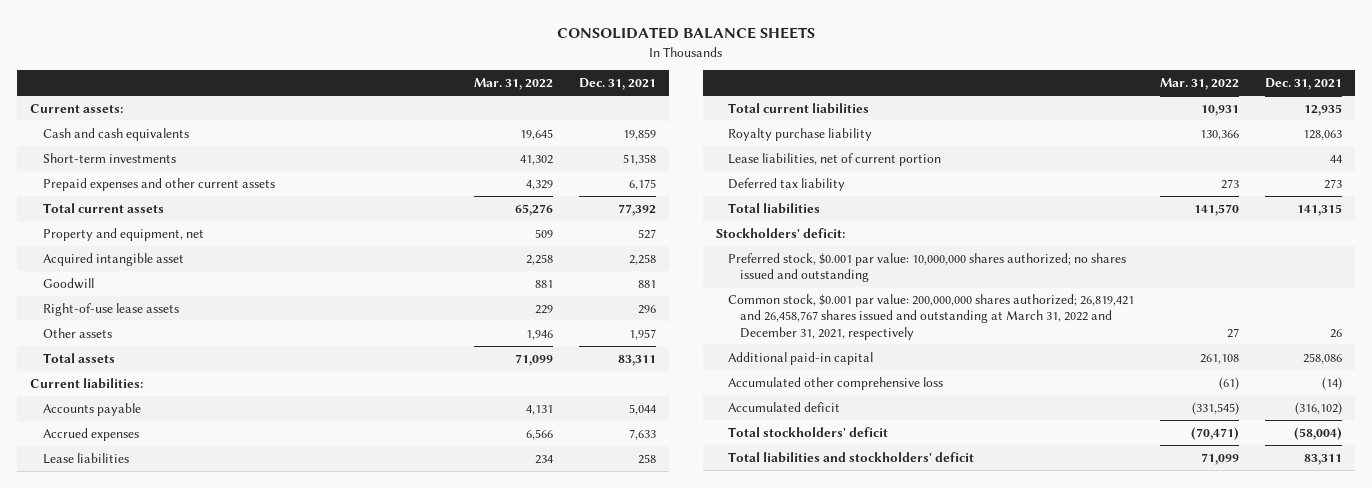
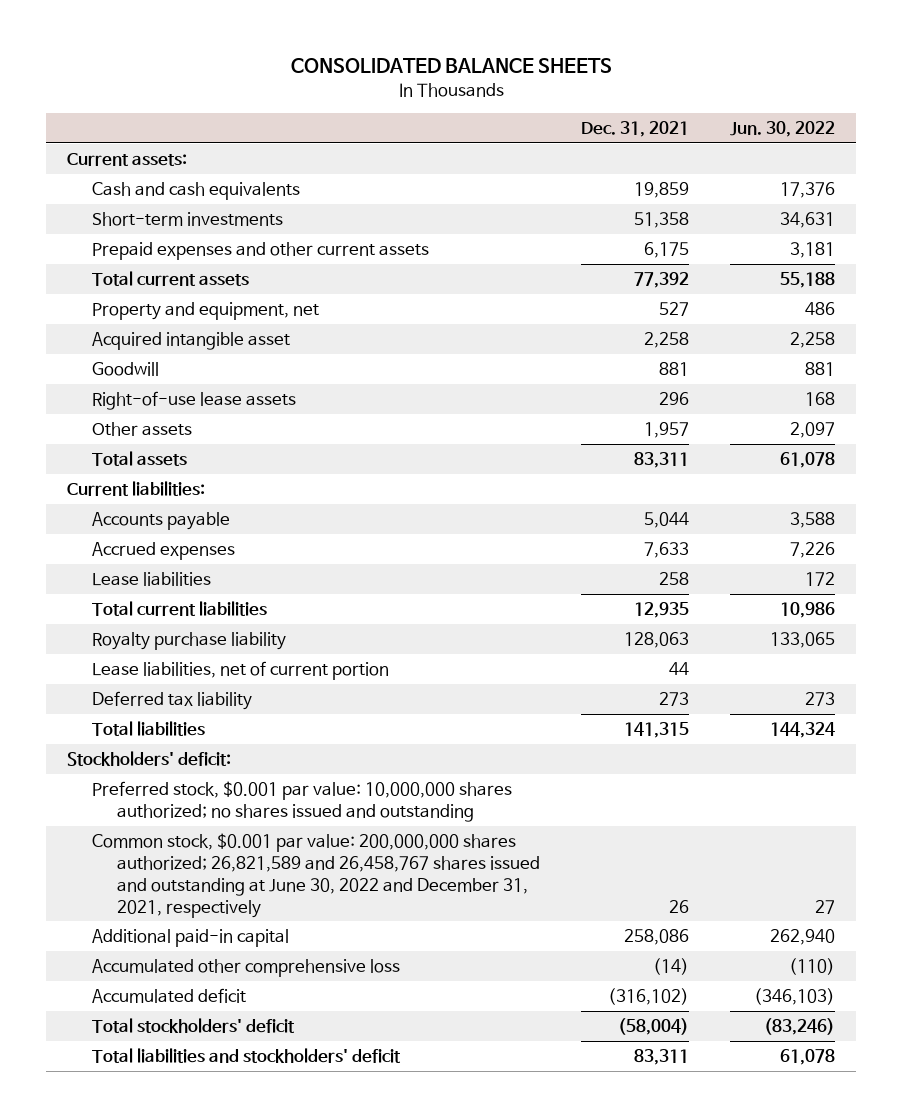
- | Mar. 31, 2022 | Dec. 31, 2021
+ | Dec. 31, 2021 | Jun. 30, 2022
- Common stock, $0.001 par value: 200,000,000 shares authorized; 26,819,421 and 26,458,767 shares issued and outstanding at March 31, 2022 and December 31, 2021, respectively | 27 | 26
+ Common stock, $0.001 par value: 200,000,000 shares authorized; 26,821,589 and 26,458,767 shares issued and outstanding at June 30, 2022 and December 31, 2021, respectively | 26 | 27

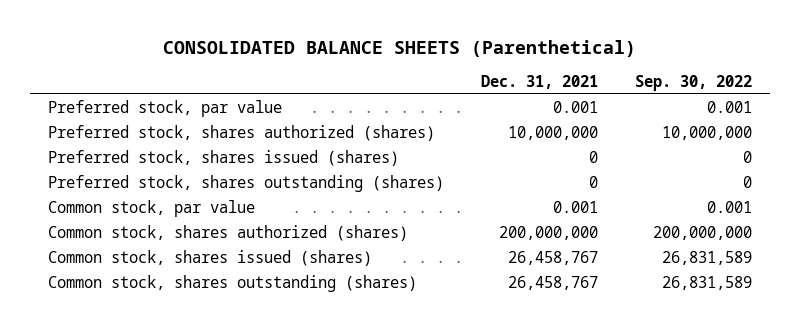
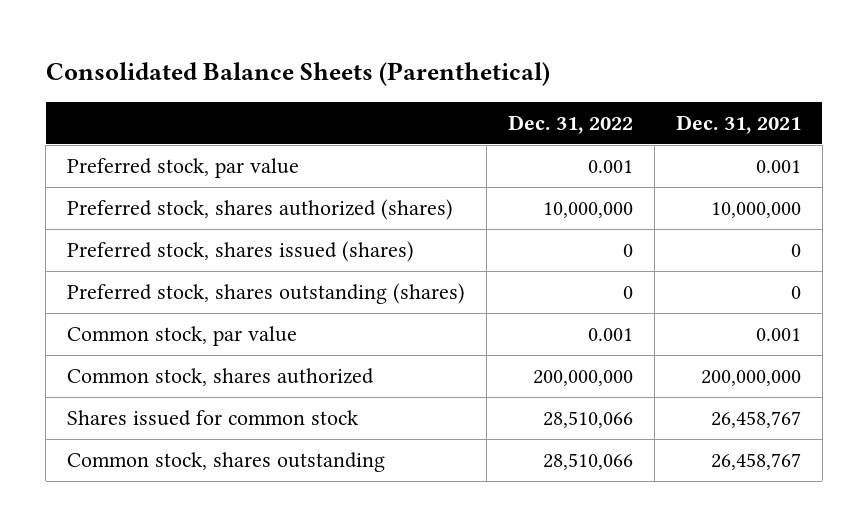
- CONSOLIDATED BALANCE SHEETS (Parenthetical)
+ Consolidated Balance Sheets (Parenthetical)
- | Dec. 31, 2021 | Sep. 30, 2022
+ | Dec. 31, 2022 | Dec. 31, 2021
- Common stock, shares authorized (shares) | 200,000,000 | 200,000,000
- Common stock, shares issued (shares) | 26,458,767 | 26,831,589
- Common stock, shares outstanding (shares) | 26,458,767 | 26,831,589
+ Common stock, shares authorized | 200,000,000 | 200,000,000
+ Shares issued for common stock | 28,510,066 | 26,458,767
+ Common stock, shares outstanding | 28,510,066 | 26,458,767

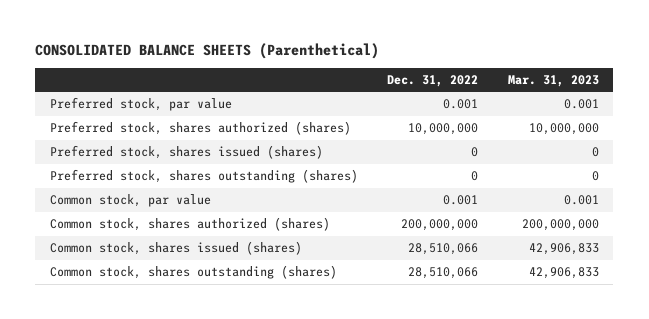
- Consolidated Balance Sheets (Parenthetical)
+ CONSOLIDATED BALANCE SHEETS (Parenthetical)
- | Dec. 31, 2022 | Dec. 31, 2021
+ | Dec. 31, 2022 | Mar. 31, 2023
- Common stock, shares authorized | 200,000,000 | 200,000,000
- Shares issued for common stock | 28,510,066 | 26,458,767
- Common stock, shares outstanding | 28,510,066 | 26,458,767
+ Common stock, shares authorized (shares) | 200,000,000 | 200,000,000
+ Common stock, shares issued (shares) | 28,510,066 | 42,906,833
+ Common stock, shares outstanding (shares) | 28,510,066 | 42,906,833

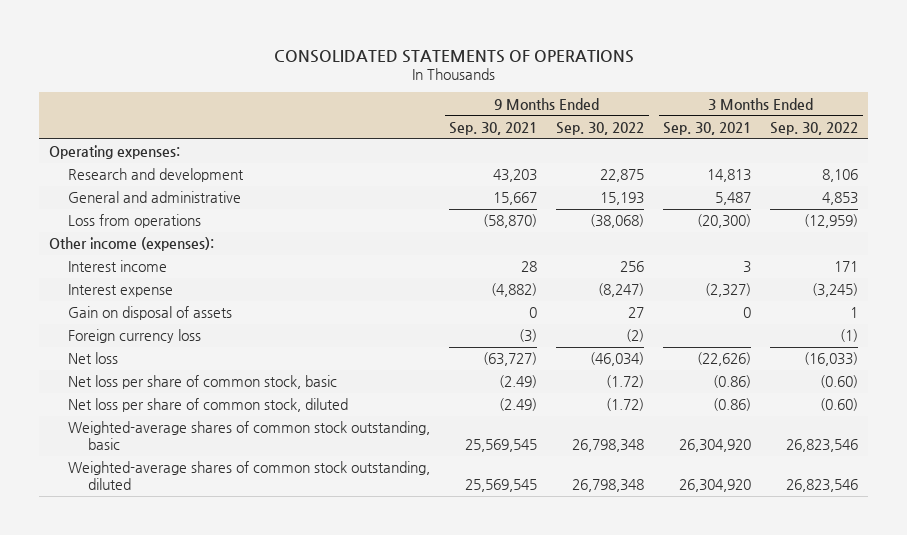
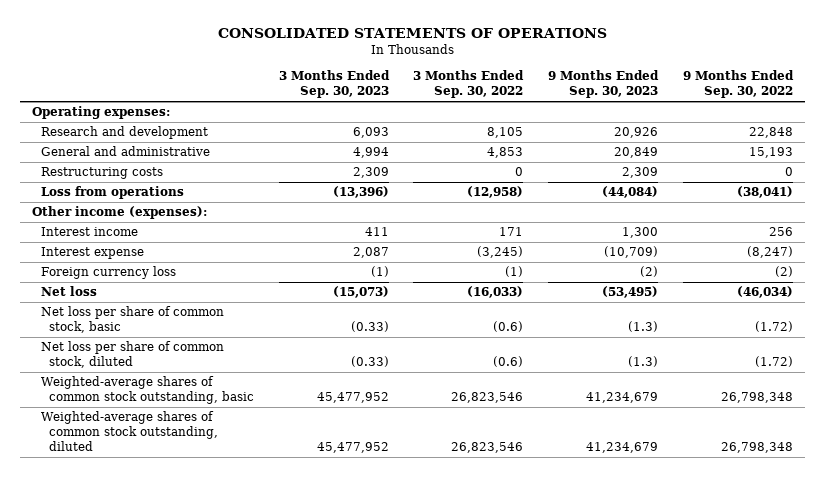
- | 9 Months Ended Sep. 30, 2021 | 9 Months Ended Sep. 30, 2022 | 3 Months Ended Sep. 30, 2021 | 3 Months Ended Sep. 30, 2022
+ | 3 Months Ended Sep. 30, 2023 | 3 Months Ended Sep. 30, 2022 | 9 Months Ended Sep. 30, 2023 | 9 Months Ended Sep. 30, 2022
- Research and development | 43,203 | 22,875 | 14,813 | 8,106
+ Research and development | 6,093 | 8,105 | 20,926 | 22,848
- Loss from operations | (58,870) | (38,068) | (20,300) | (12,959)
+ Restructuring costs | 2,309 | 0 | 2,309 | 0
+ Loss from operations | (13,396) | (12,958) | (44,084) | (38,041)
- Gain on disposal of assets | 0 | 27 | 0 | 1
- Net loss per share of common stock, basic | (2.49) | (1.72) | (0.86) | (0.60)
- Net loss per share of common stock, diluted | (2.49) | (1.72) | (0.86) | (0.60)
+ Net loss per share of common stock, basic | (0.33) | (0.6) | (1.3) | (1.72)
+ Net loss per share of common stock, diluted | (0.33) | (0.6) | (1.3) | (1.72)

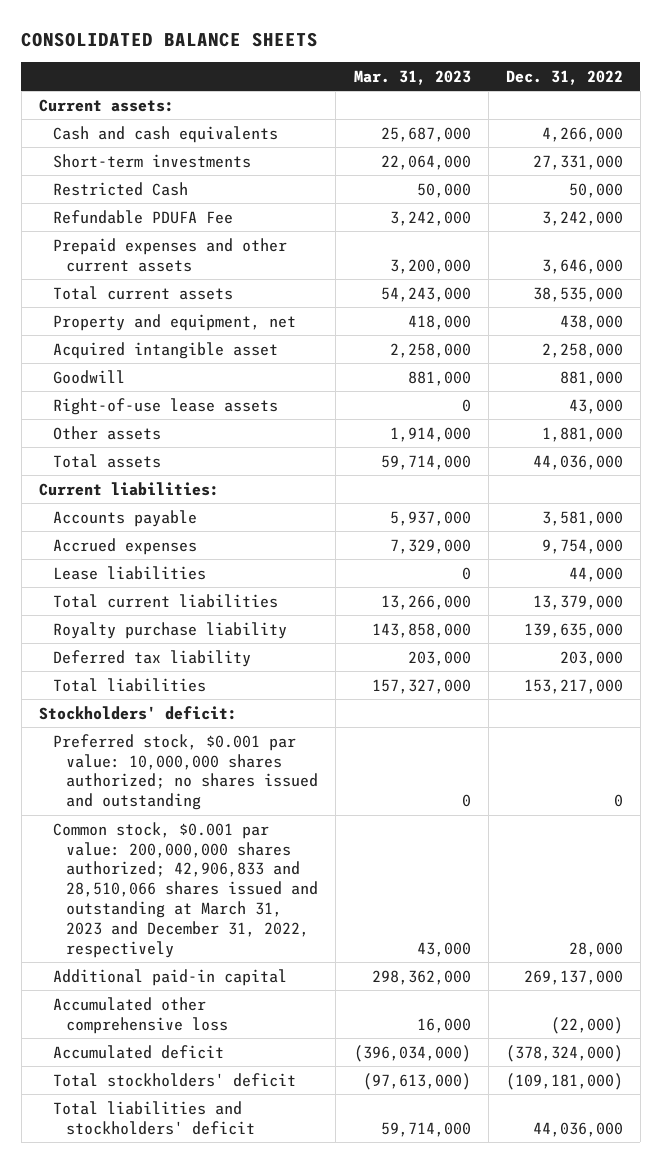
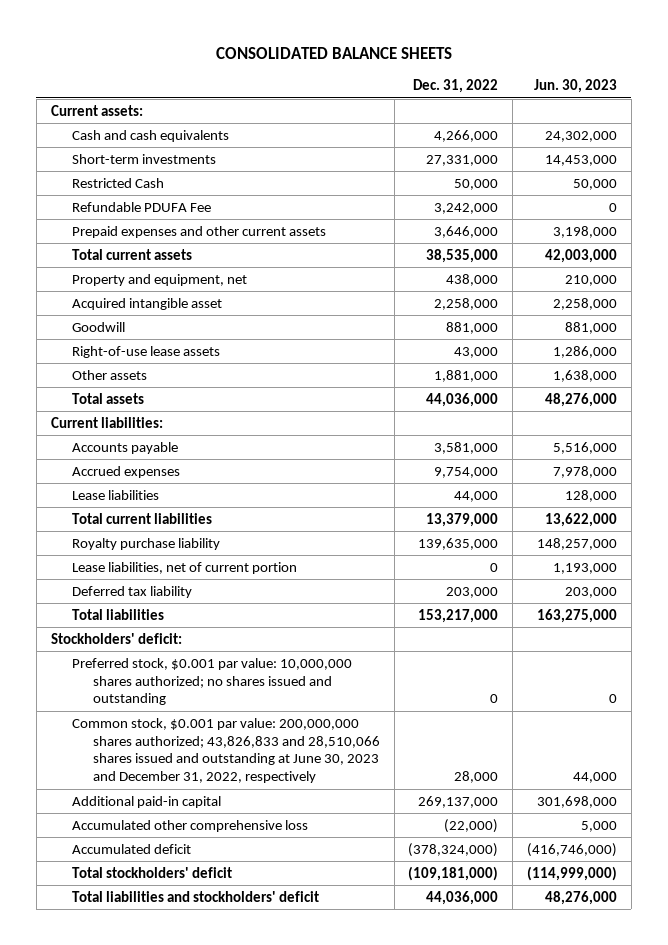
- | Mar. 31, 2023 | Dec. 31, 2022
+ | Dec. 31, 2022 | Jun. 30, 2023
+ Lease liabilities, net of current portion | 0 | 1,193,000
- Common stock, $0.001 par value: 200,000,000 shares authorized; 42,906,833 and 28,510,066 shares issued and outstanding at March 31, 2023 and December 31, 2022, respectively | 43,000 | 28,000
+ Common stock, $0.001 par value: 200,000,000 shares authorized; 43,826,833 and 28,510,066 shares issued and outstanding at June 30, 2023 and December 31, 2022, respectively | 28,000 | 44,000

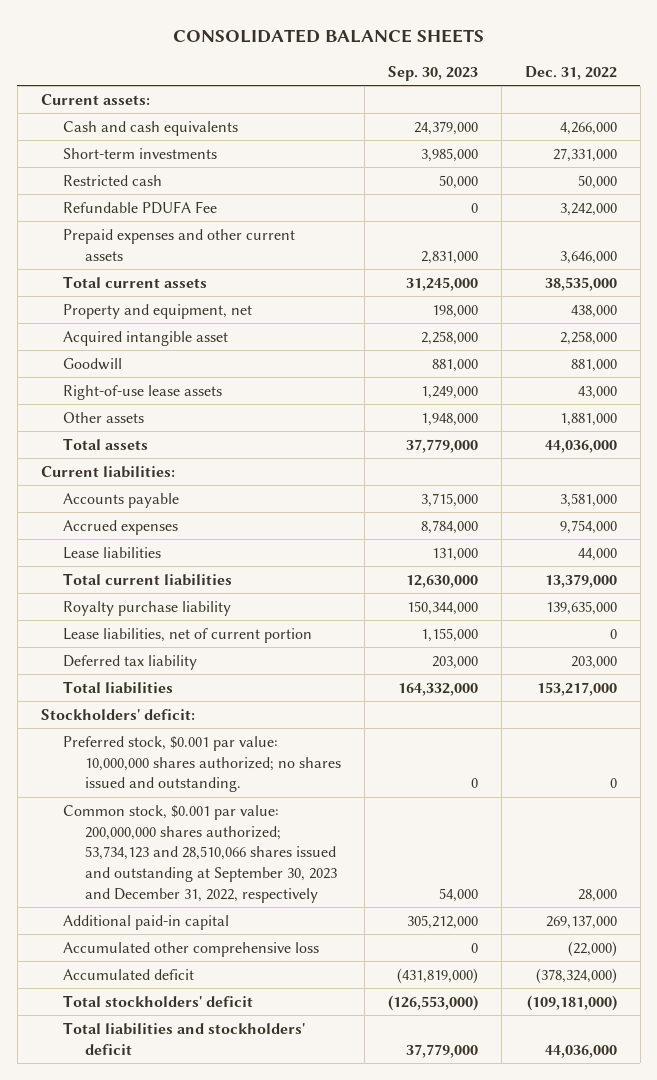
- | Dec. 31, 2022 | Jun. 30, 2023
+ | Sep. 30, 2023 | Dec. 31, 2022
- Restricted Cash | 50,000 | 50,000
+ Restricted cash | 50,000 | 50,000
- Preferred stock, $0.001 par value: 10,000,000 shares authorized; no shares issued and outstanding | 0 | 0
- Common stock, $0.001 par value: 200,000,000 shares authorized; 43,826,833 and 28,510,066 shares issued and outstanding at June 30, 2023 and December 31, 2022, respectively | 28,000 | 44,000
+ Preferred stock, $0.001 par value: 10,000,000 shares authorized; no shares issued and outstanding. | 0 | 0
+ Common stock, $0.001 par value: 200,000,000 shares authorized; 53,734,123 and 28,510,066 shares issued and outstanding at September 30, 2023 and December 31, 2022, respectively | 54,000 | 28,000

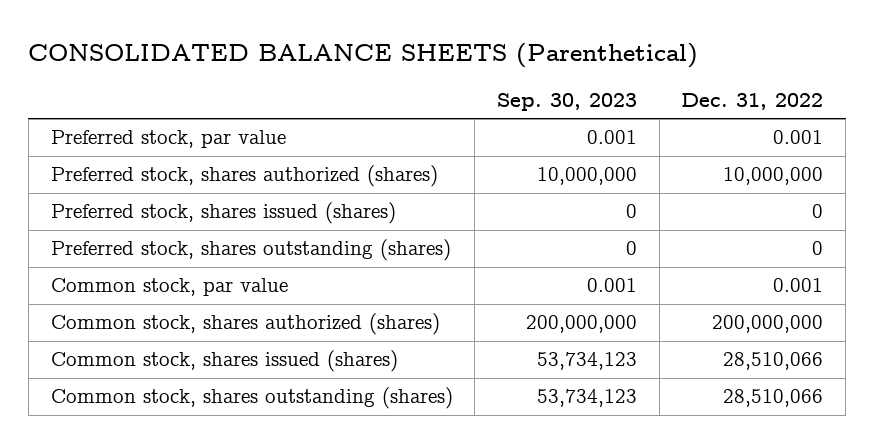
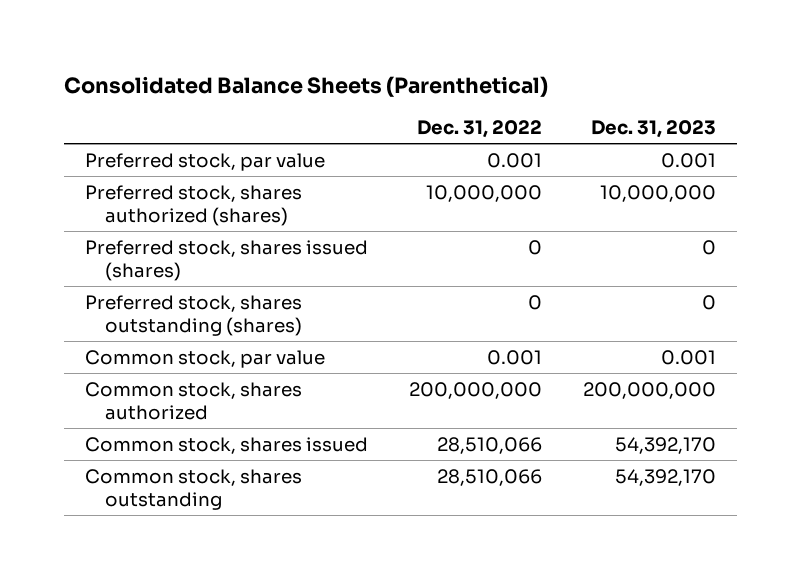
- CONSOLIDATED BALANCE SHEETS (Parenthetical)
+ Consolidated Balance Sheets (Parenthetical)
- | Sep. 30, 2023 | Dec. 31, 2022
+ | Dec. 31, 2022 | Dec. 31, 2023
- Common stock, shares authorized (shares) | 200,000,000 | 200,000,000
- Common stock, shares issued (shares) | 53,734,123 | 28,510,066
- Common stock, shares outstanding (shares) | 53,734,123 | 28,510,066
+ Common stock, shares authorized | 200,000,000 | 200,000,000
+ Common stock, shares issued | 28,510,066 | 54,392,170
+ Common stock, shares outstanding | 28,510,066 | 54,392,170

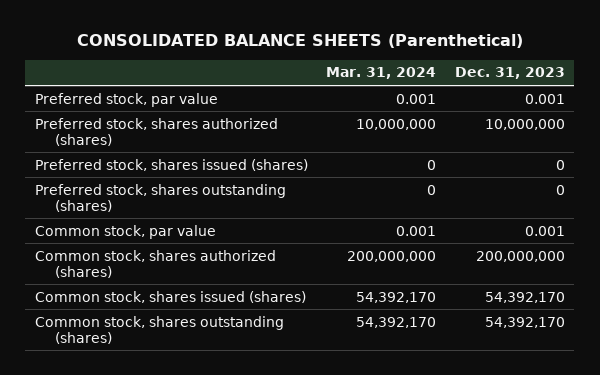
- Consolidated Balance Sheets (Parenthetical)
+ CONSOLIDATED BALANCE SHEETS (Parenthetical)
- | Dec. 31, 2022 | Dec. 31, 2023
+ | Mar. 31, 2024 | Dec. 31, 2023
- Common stock, shares authorized | 200,000,000 | 200,000,000
- Common stock, shares issued | 28,510,066 | 54,392,170
- Common stock, shares outstanding | 28,510,066 | 54,392,170
+ Common stock, shares authorized (shares) | 200,000,000 | 200,000,000
+ Common stock, shares issued (shares) | 54,392,170 | 54,392,170
+ Common stock, shares outstanding (shares) | 54,392,170 | 54,392,170

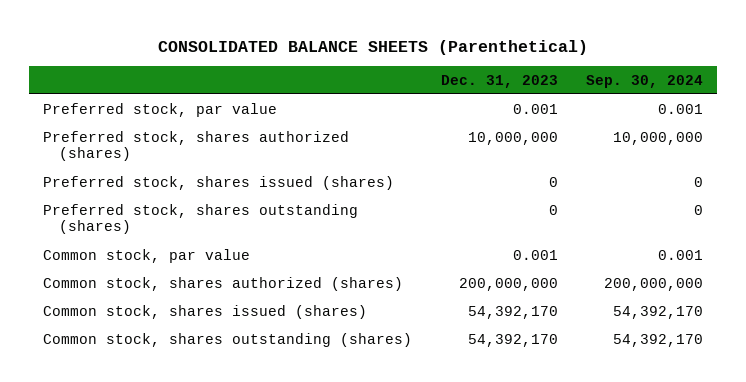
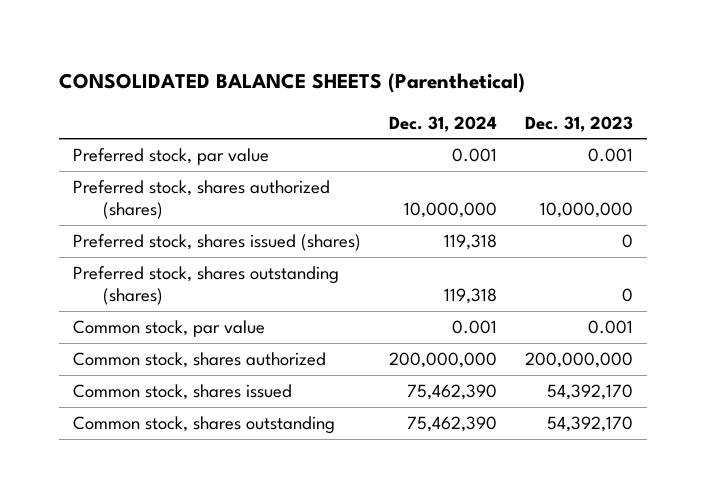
- | Dec. 31, 2023 | Sep. 30, 2024
+ | Dec. 31, 2024 | Dec. 31, 2023
- Common stock, shares authorized (shares) | 200,000,000 | 200,000,000
- Common stock, shares issued (shares) | 54,392,170 | 54,392,170
- Common stock, shares outstanding (shares) | 54,392,170 | 54,392,170
+ Common stock, shares authorized | 200,000,000 | 200,000,000
+ Common stock, shares issued | 75,462,390 | 54,392,170
+ Common stock, shares outstanding | 75,462,390 | 54,392,170

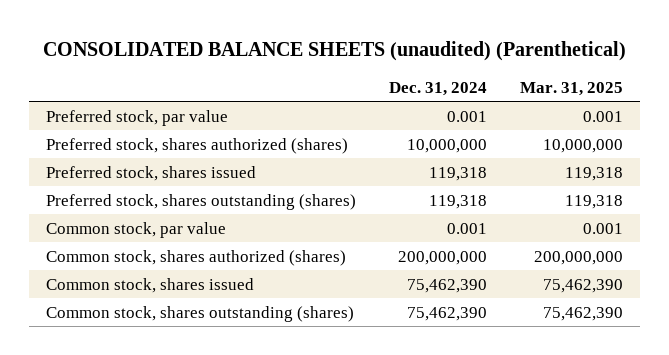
- CONSOLIDATED BALANCE SHEETS (Parenthetical)
+ CONSOLIDATED BALANCE SHEETS (unaudited) (Parenthetical)
- | Dec. 31, 2024 | Dec. 31, 2023
+ | Dec. 31, 2024 | Mar. 31, 2025
- Preferred stock, shares issued (shares) | 119,318 | 0
+ Preferred stock, shares issued | 119,318 | 119,318
- Common stock, shares authorized | 200,000,000 | 200,000,000
+ Common stock, shares authorized (shares) | 200,000,000 | 200,000,000
- Common stock, shares outstanding | 75,462,390 | 54,392,170
+ Common stock, shares outstanding (shares) | 75,462,390 | 75,462,390

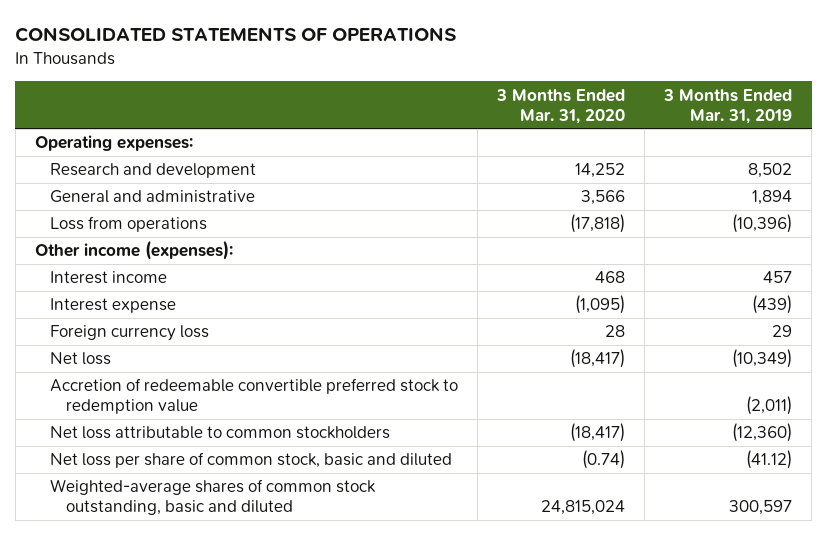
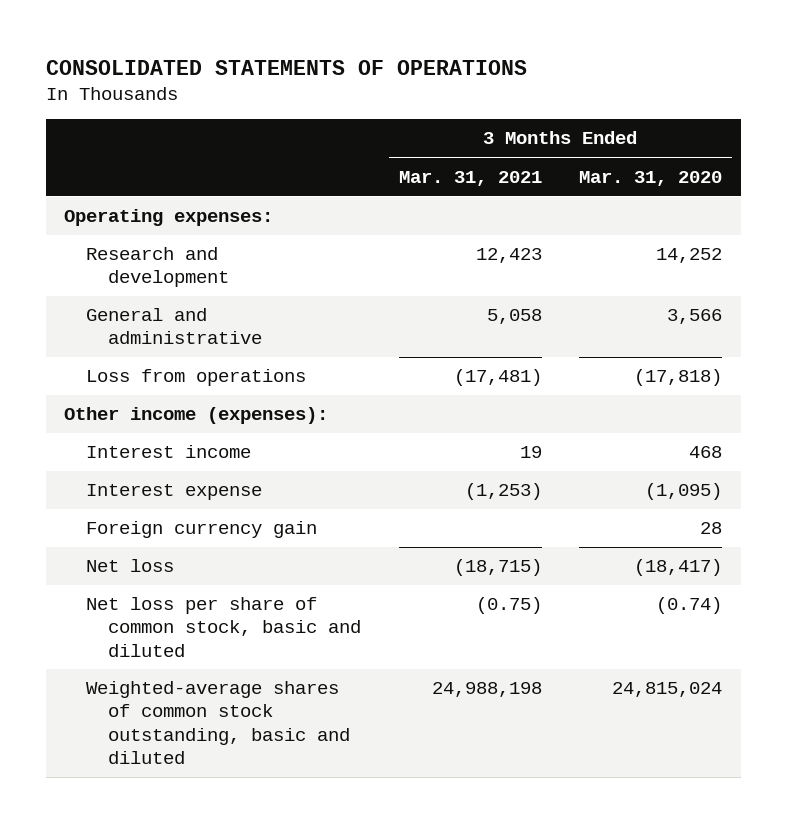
- | 3 Months Ended Mar. 31, 2020 | 3 Months Ended Mar. 31, 2019
+ | 3 Months Ended Mar. 31, 2021 | 3 Months Ended Mar. 31, 2020
- Foreign currency loss | 28 | 29
+ Foreign currency gain | | 28
- Accretion of redeemable convertible preferred stock to redemption value | | (2,011)
- Net loss attributable to common stockholders | (18,417) | (12,360)

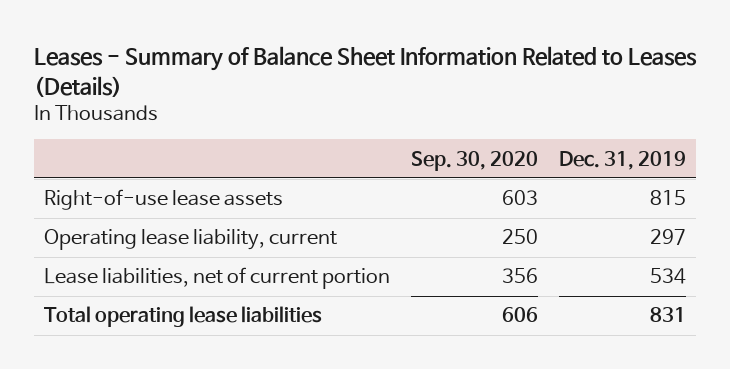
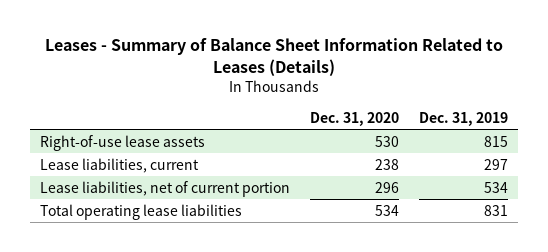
- | Sep. 30, 2020 | Dec. 31, 2019
+ | Dec. 31, 2020 | Dec. 31, 2019
- Operating lease liability, current | 250 | 297
+ Lease liabilities, current | 238 | 297

